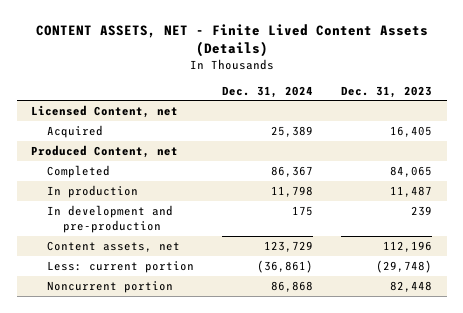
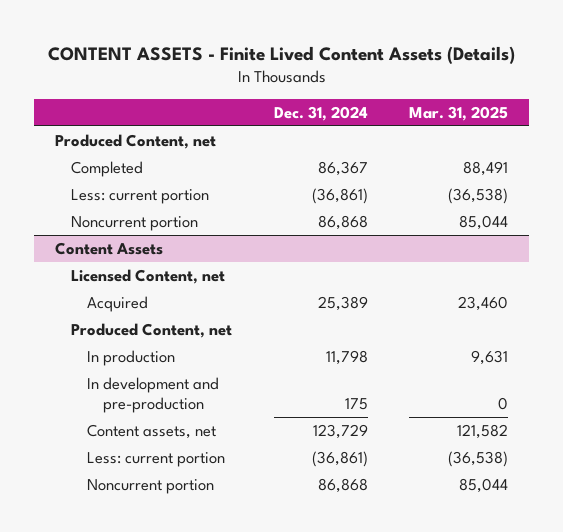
- CONTENT ASSETS, NET - Finite Lived Content Assets (Details)
+ CONTENT ASSETS - Finite Lived Content Assets (Details)
- | Dec. 31, 2024 | Dec. 31, 2023
+ | Dec. 31, 2024 | Mar. 31, 2025
+ Produced Content, net
moved up: Completed | 86,367 | 88,491
+ Less: current portion | (36,861) | (36,538)
+ Noncurrent portion | 86,868 | 85,044
+ Content Assets

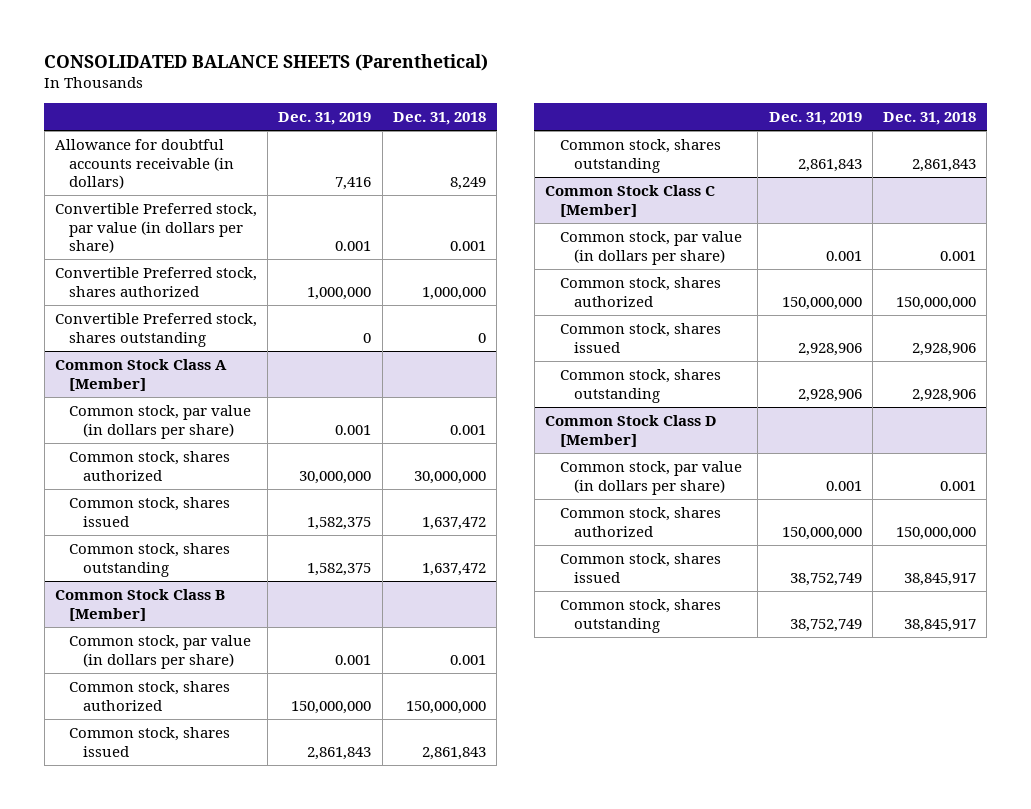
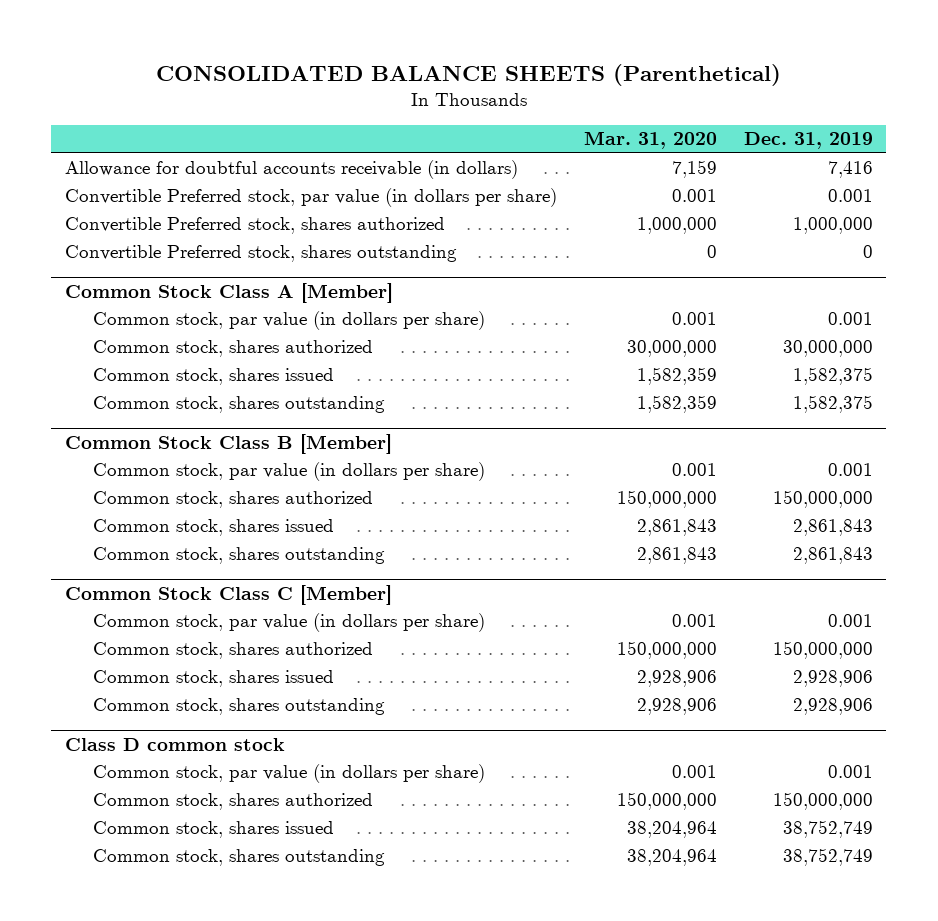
- | Dec. 31, 2019 | Dec. 31, 2018
+ | Mar. 31, 2020 | Dec. 31, 2019
- Common Stock Class D [Member]
+ Class D common stock

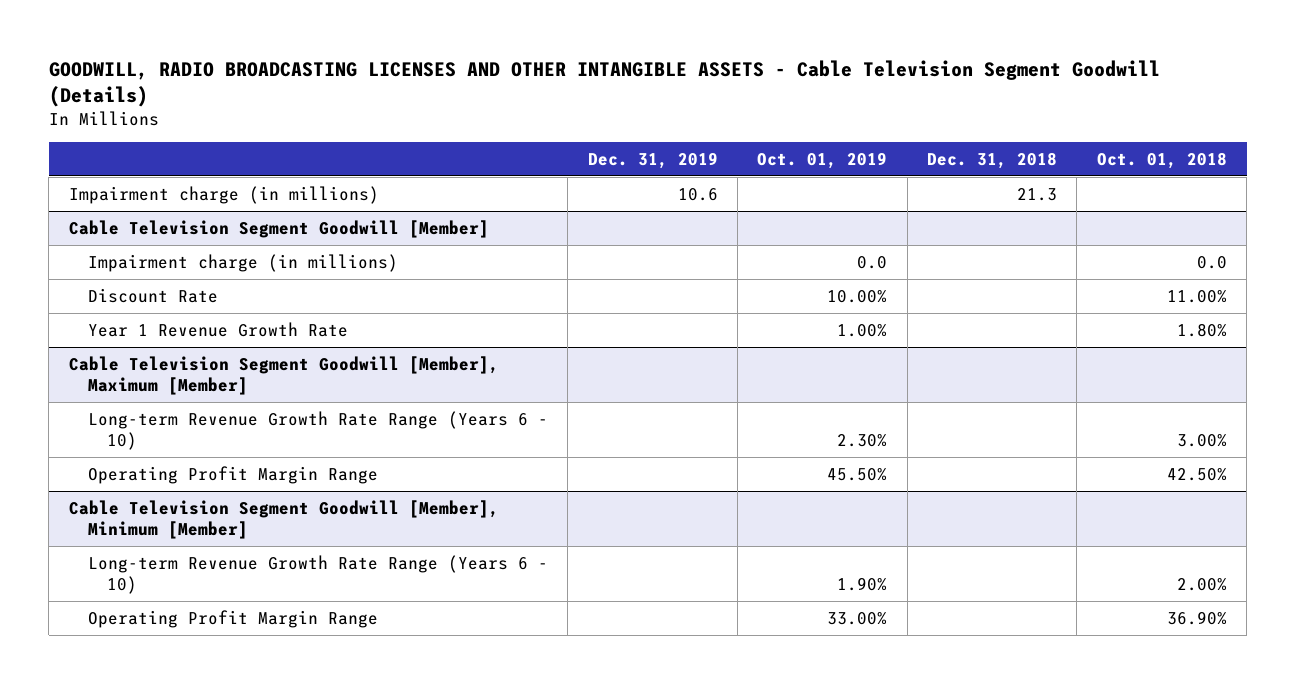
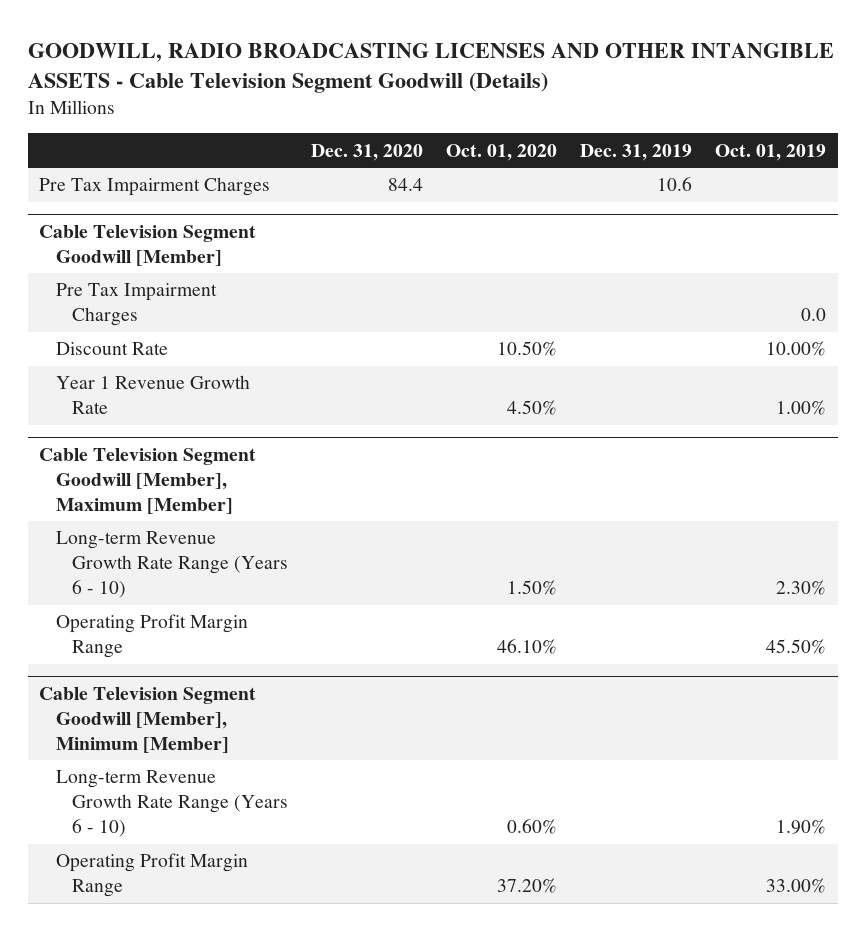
- | Dec. 31, 2019 | Oct. 01, 2019 | Dec. 31, 2018 | Oct. 01, 2018
+ | Dec. 31, 2020 | Oct. 01, 2020 | Dec. 31, 2019 | Oct. 01, 2019
- Impairment charge (in millions) | 10.6 | | 21.3 |
+ Pre Tax Impairment Charges | 84.4 | | 10.6 |
@ Cable Television Segment Goodwill [Member]
- Impairment charge (in millions) | | 0.0 | | 0.0
+ Pre Tax Impairment Charges | | | | 0.0

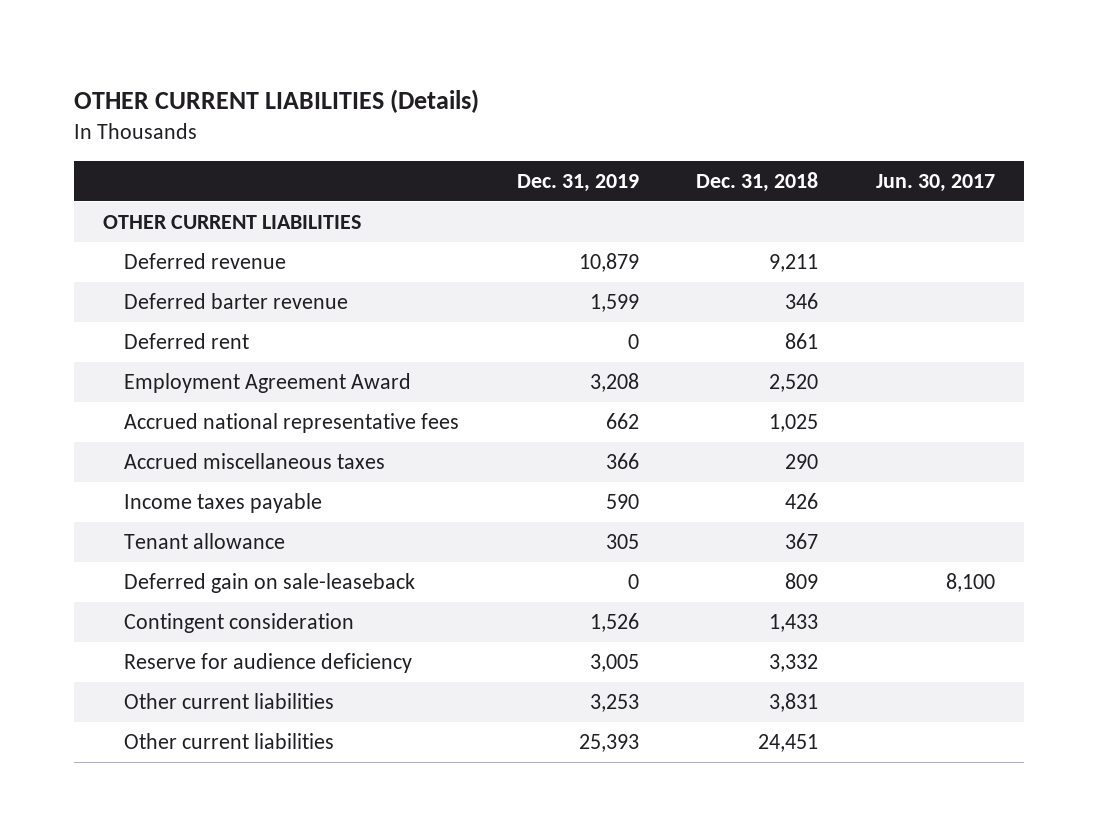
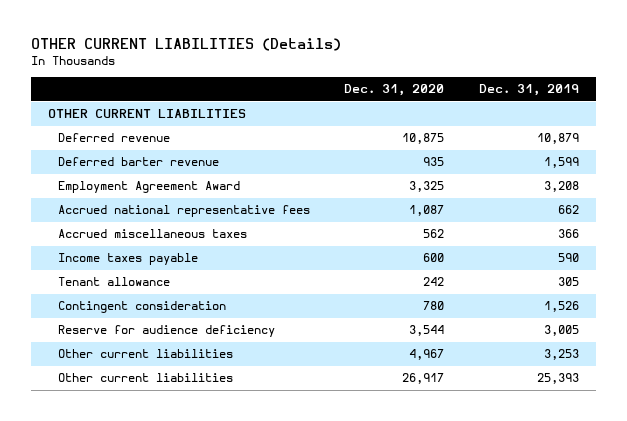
- | Dec. 31, 2019 | Dec. 31, 2018 | Jun. 30, 2017
+ | Dec. 31, 2020 | Dec. 31, 2019
- Deferred rent | 0 | 861 |
- Deferred gain on sale-leaseback | 0 | 809 | 8,100

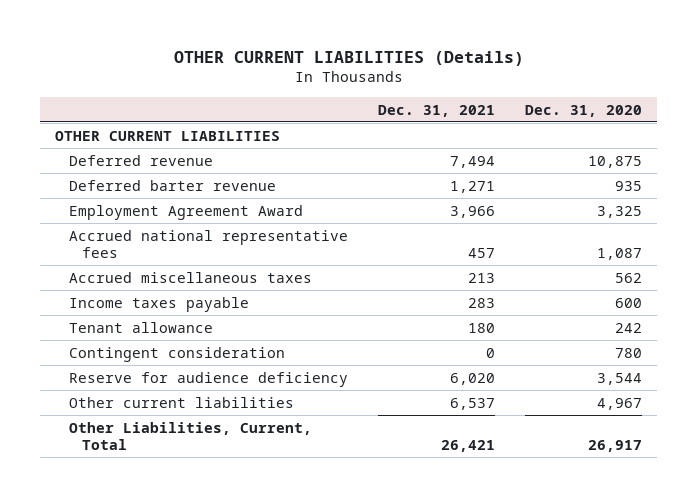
- | Dec. 31, 2020 | Dec. 31, 2019
+ | Dec. 31, 2021 | Dec. 31, 2020
- Other current liabilities | 26,917 | 25,393
+ Other Liabilities, Current, Total | 26,421 | 26,917

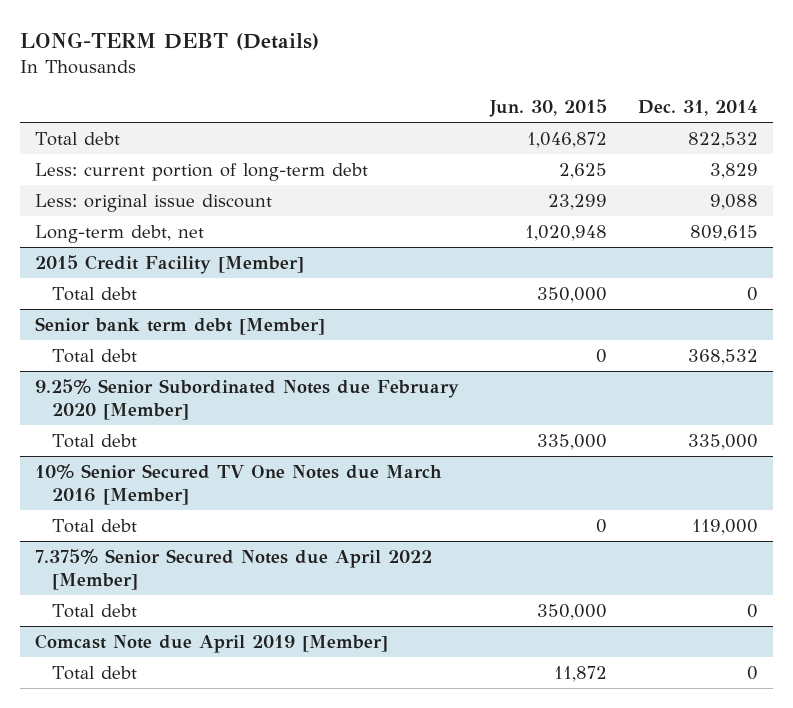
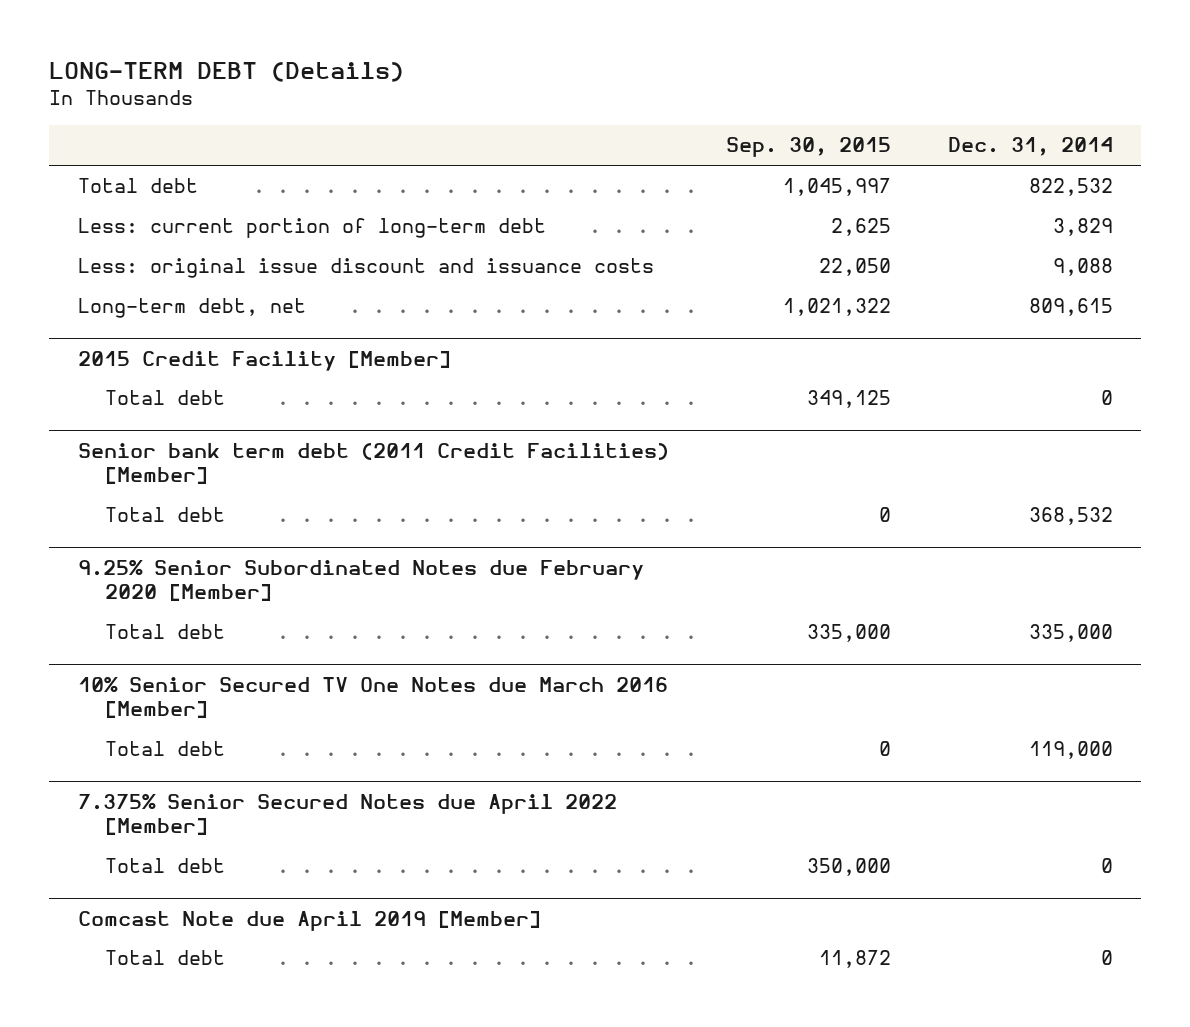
- | Jun. 30, 2015 | Dec. 31, 2014
+ | Sep. 30, 2015 | Dec. 31, 2014
- Less: original issue discount | 23,299 | 9,088
+ Less: original issue discount and issuance costs | 22,050 | 9,088
- Senior bank term debt [Member]
+ Senior bank term debt (2011 Credit Facilities) [Member]

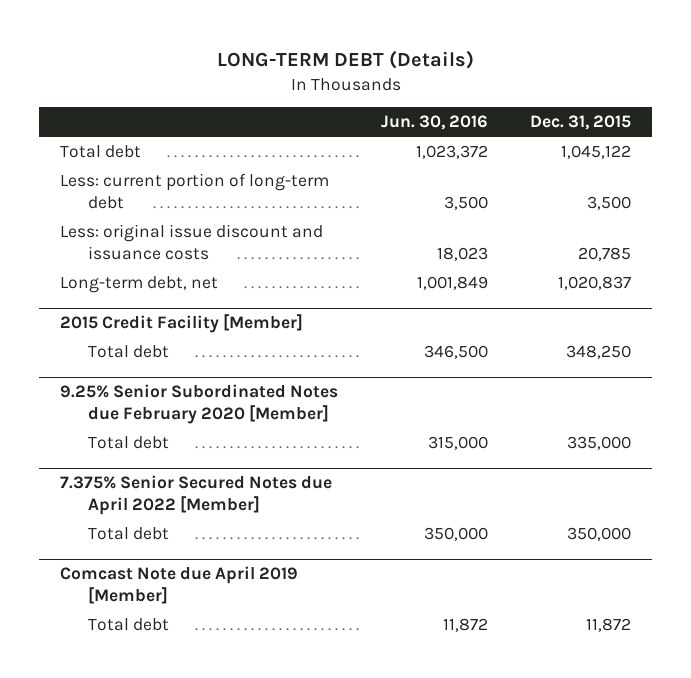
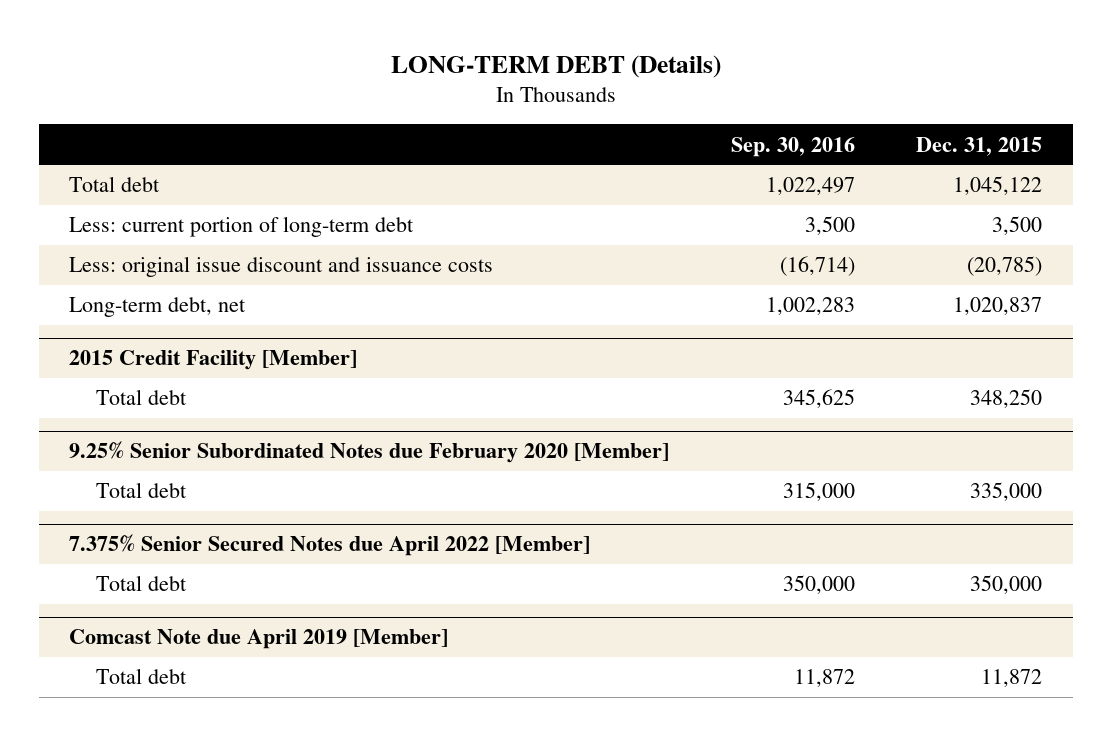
- | Jun. 30, 2016 | Dec. 31, 2015
+ | Sep. 30, 2016 | Dec. 31, 2015
- Less: original issue discount and issuance costs | 18,023 | 20,785
+ Less: original issue discount and issuance costs | (16,714) | (20,785)

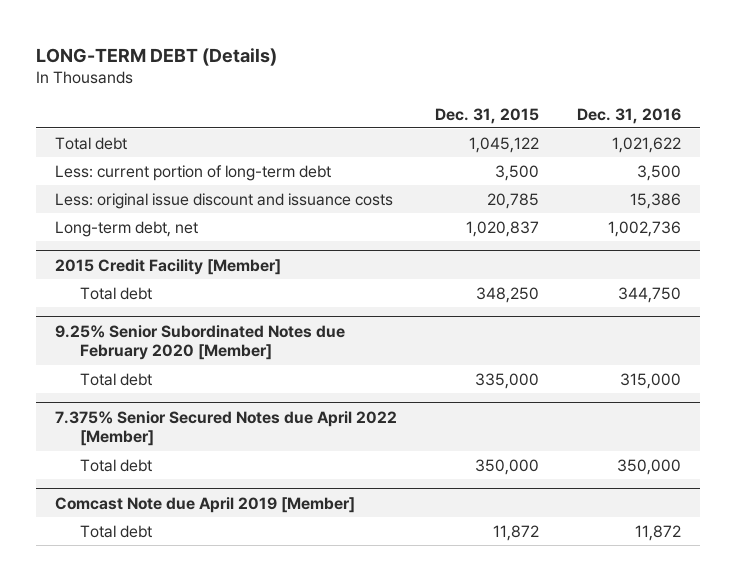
- | Sep. 30, 2016 | Dec. 31, 2015
+ | Dec. 31, 2015 | Dec. 31, 2016
- Less: original issue discount and issuance costs | (16,714) | (20,785)
+ Less: original issue discount and issuance costs | 20,785 | 15,386

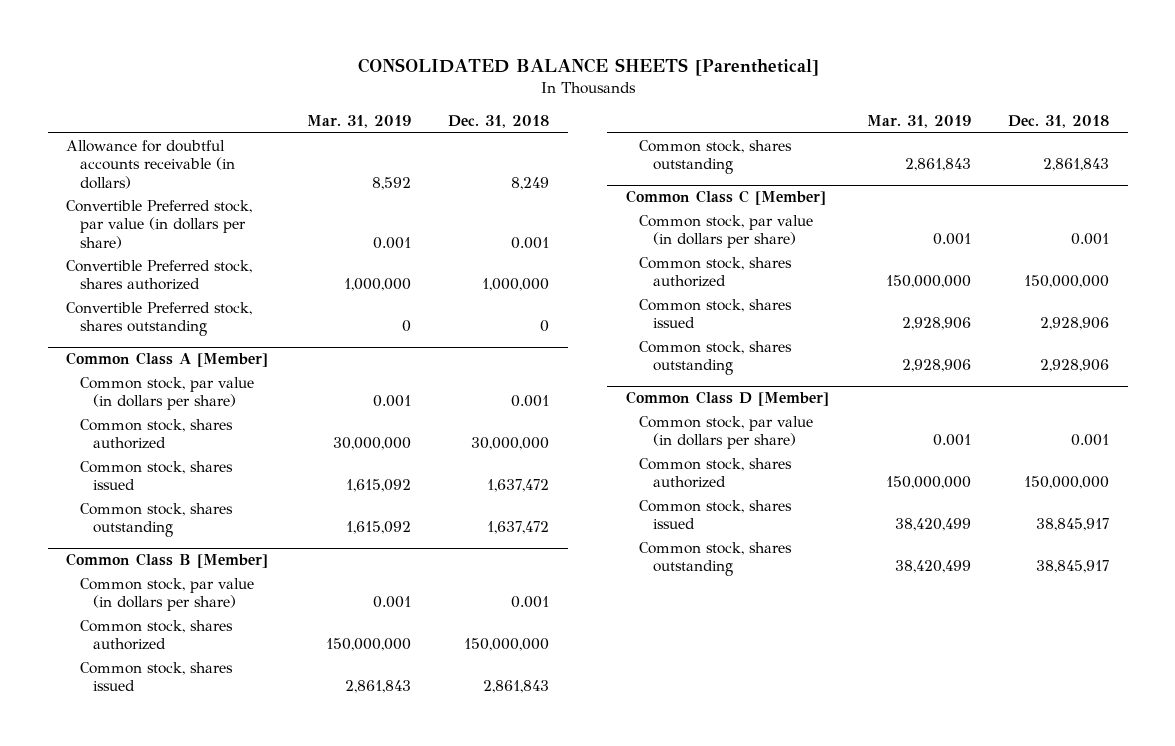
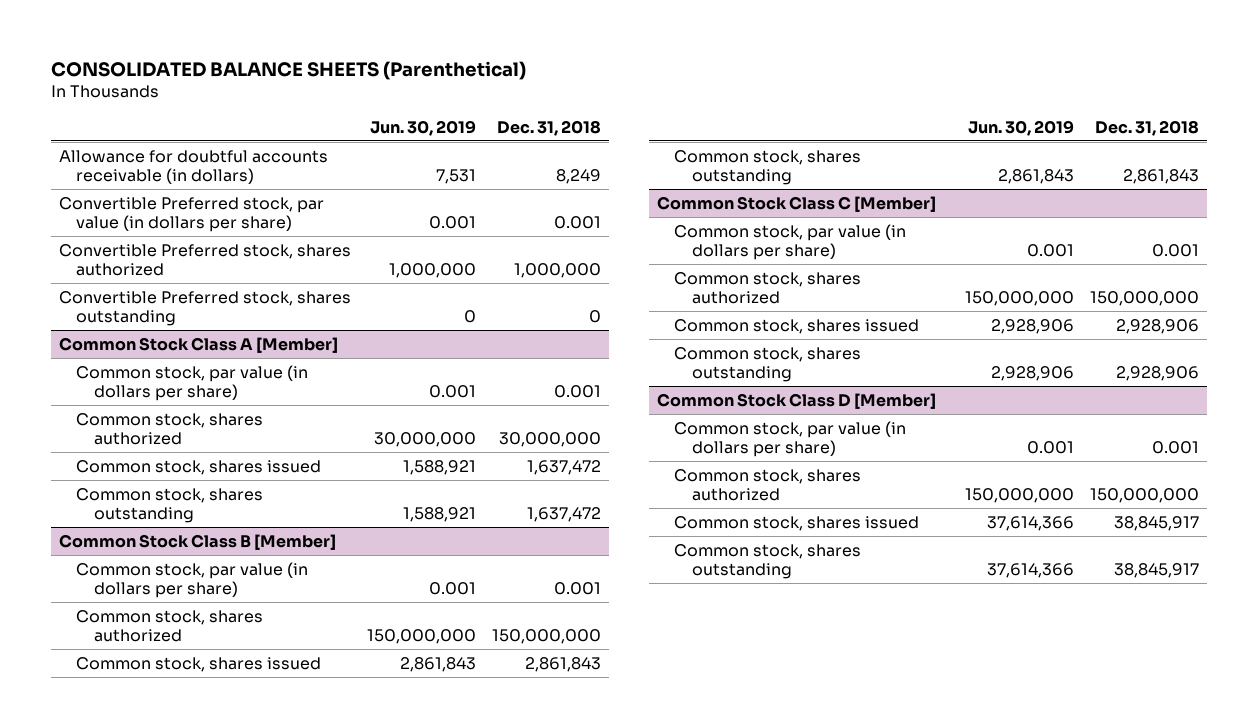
- CONSOLIDATED BALANCE SHEETS [Parenthetical]
+ CONSOLIDATED BALANCE SHEETS (Parenthetical)
- | Mar. 31, 2019 | Dec. 31, 2018
+ | Jun. 30, 2019 | Dec. 31, 2018
- Common Class A [Member]
+ Common Stock Class A [Member]
- Common Class B [Member]
+ Common Stock Class B [Member]
- Common Class C [Member]
+ Common Stock Class C [Member]
- Common Class D [Member]
+ Common Stock Class D [Member]

